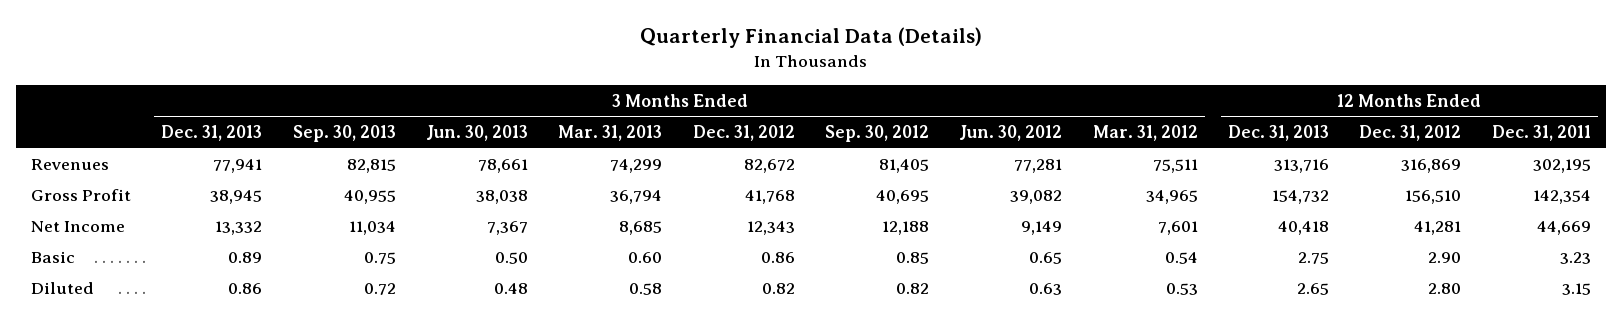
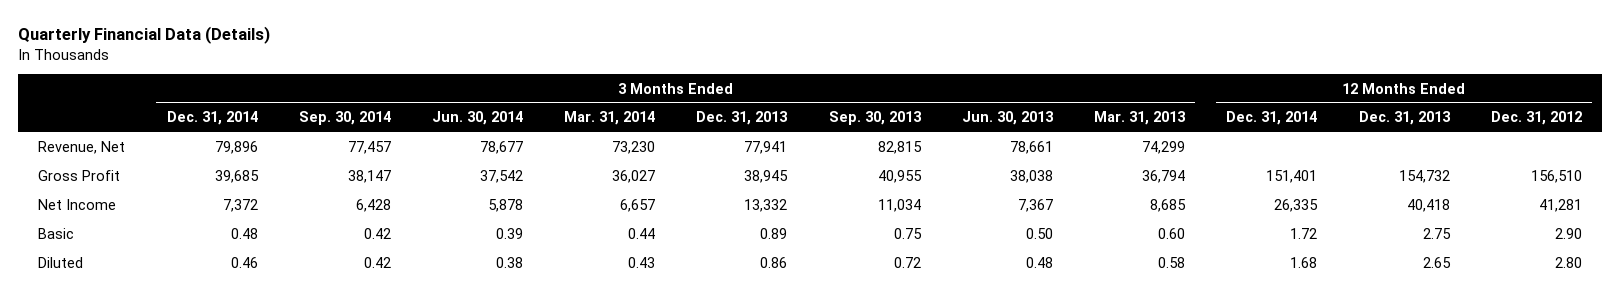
- | 3 Months Ended Dec. 31, 2013 | 3 Months Ended Sep. 30, 2013 | 3 Months Ended Jun. 30, 2013 | 3 Months Ended Mar. 31, 2013 | 3 Months Ended Dec. 31, 2012 | 3 Months Ended Sep. 30, 2012 | 3 Months Ended Jun. 30, 2012 | 3 Months Ended Mar. 31, 2012 | 12 Months Ended Dec. 31, 2013 | 12 Months Ended Dec. 31, 2012 | 12 Months Ended Dec. 31, 2011
+ | 3 Months Ended Dec. 31, 2014 | 3 Months Ended Sep. 30, 2014 | 3 Months Ended Jun. 30, 2014 | 3 Months Ended Mar. 31, 2014 | 3 Months Ended Dec. 31, 2013 | 3 Months Ended Sep. 30, 2013 | 3 Months Ended Jun. 30, 2013 | 3 Months Ended Mar. 31, 2013 | 12 Months Ended Dec. 31, 2014 | 12 Months Ended Dec. 31, 2013 | 12 Months Ended Dec. 31, 2012
- Revenues | 77,941 | 82,815 | 78,661 | 74,299 | 82,672 | 81,405 | 77,281 | 75,511 | 313,716 | 316,869 | 302,195
+ Revenue, Net | 79,896 | 77,457 | 78,677 | 73,230 | 77,941 | 82,815 | 78,661 | 74,299 | | |

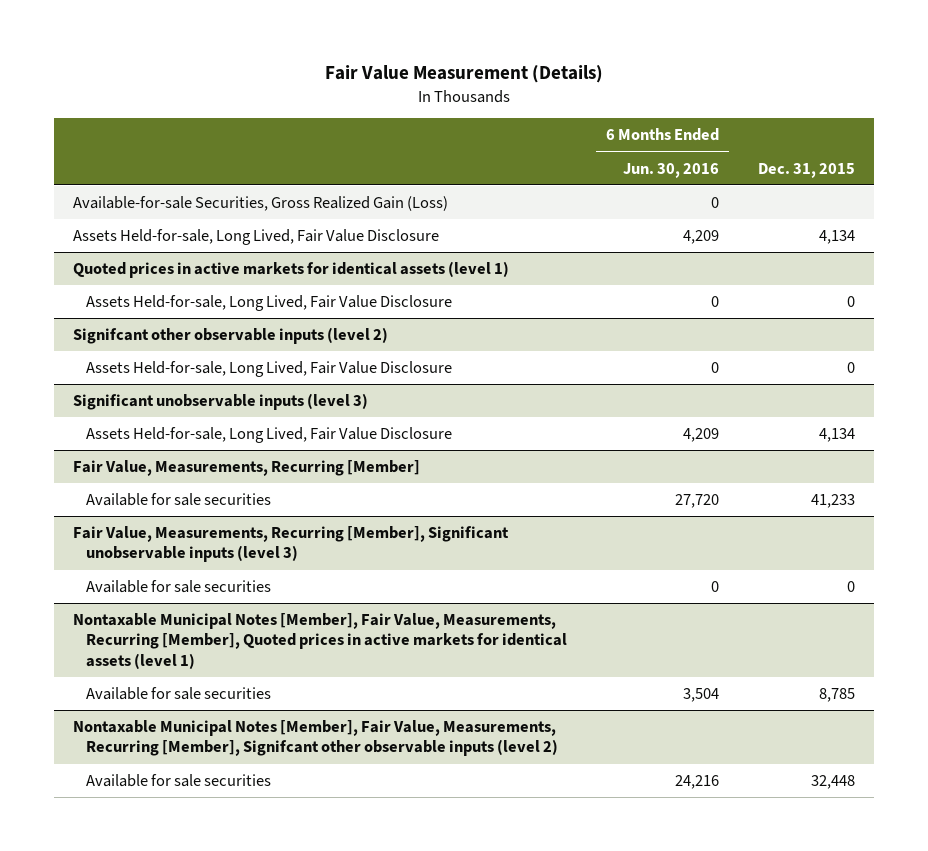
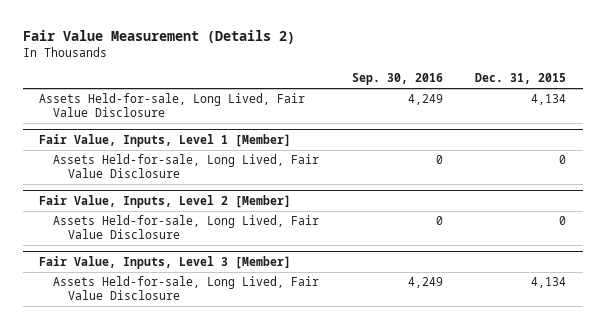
- Fair Value Measurement (Details)
+ Fair Value Measurement (Details 2)
- | 6 Months Ended Jun. 30, 2016 | Dec. 31, 2015
+ | Sep. 30, 2016 | Dec. 31, 2015
- Available-for-sale Securities, Gross Realized Gain (Loss) | 0 |
- Quoted prices in active markets for identical assets (level 1)
+ Fair Value, Inputs, Level 1 [Member]
- Signifcant other observable inputs (level 2)
+ Fair Value, Inputs, Level 2 [Member]
- Significant unobservable inputs (level 3)
+ Fair Value, Inputs, Level 3 [Member]
- Fair Value, Measurements, Recurring [Member]
- Available for sale securities | 27,720 | 41,233
- Fair Value, Measurements, Recurring [Member], Significant unobservable inputs (level 3)
- Available for sale securities | 0 | 0
- Nontaxable Municipal Notes [Member], Fair Value, Measurements, Recurring [Member], Quoted prices in active markets for identical assets (level 1)
- Available for sale securities | 3,504 | 8,785
- Nontaxable Municipal Notes [Member], Fair Value, Measurements, Recurring [Member], Signifcant other observable inputs (level 2)
- Available for sale securities | 24,216 | 32,448

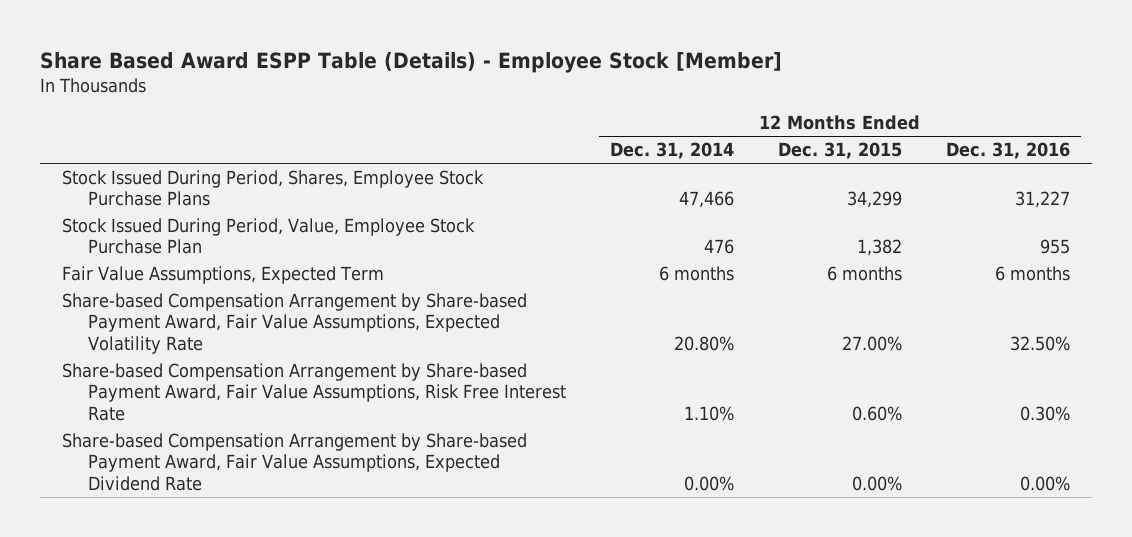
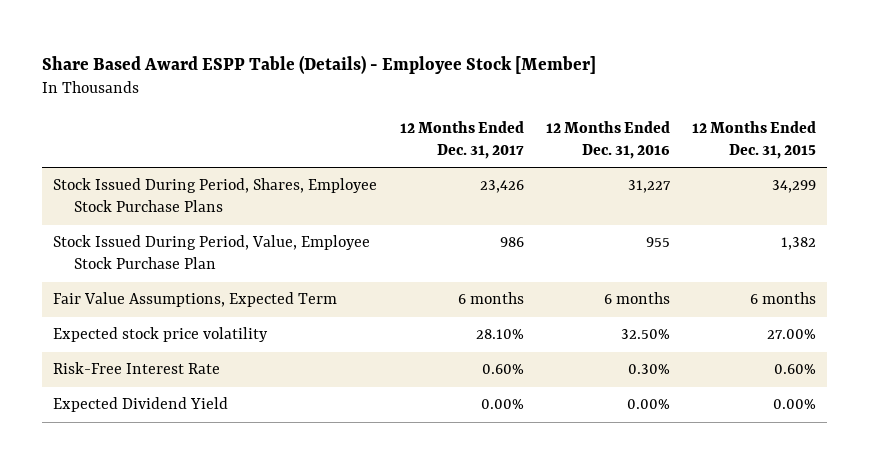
- | 12 Months Ended Dec. 31, 2014 | 12 Months Ended Dec. 31, 2015 | 12 Months Ended Dec. 31, 2016
+ | 12 Months Ended Dec. 31, 2017 | 12 Months Ended Dec. 31, 2016 | 12 Months Ended Dec. 31, 2015
- Share-based Compensation Arrangement by Share-based Payment Award, Fair Value Assumptions, Expected Volatility Rate | 20.80% | 27.00% | 32.50%
- Share-based Compensation Arrangement by Share-based Payment Award, Fair Value Assumptions, Risk Free Interest Rate | 1.10% | 0.60% | 0.30%
- Share-based Compensation Arrangement by Share-based Payment Award, Fair Value Assumptions, Expected Dividend Rate | 0.00% | 0.00% | 0.00%
+ Expected stock price volatility | 28.10% | 32.50% | 27.00%
+ Risk-Free Interest Rate | 0.60% | 0.30% | 0.60%
+ Expected Dividend Yield | 0.00% | 0.00% | 0.00%

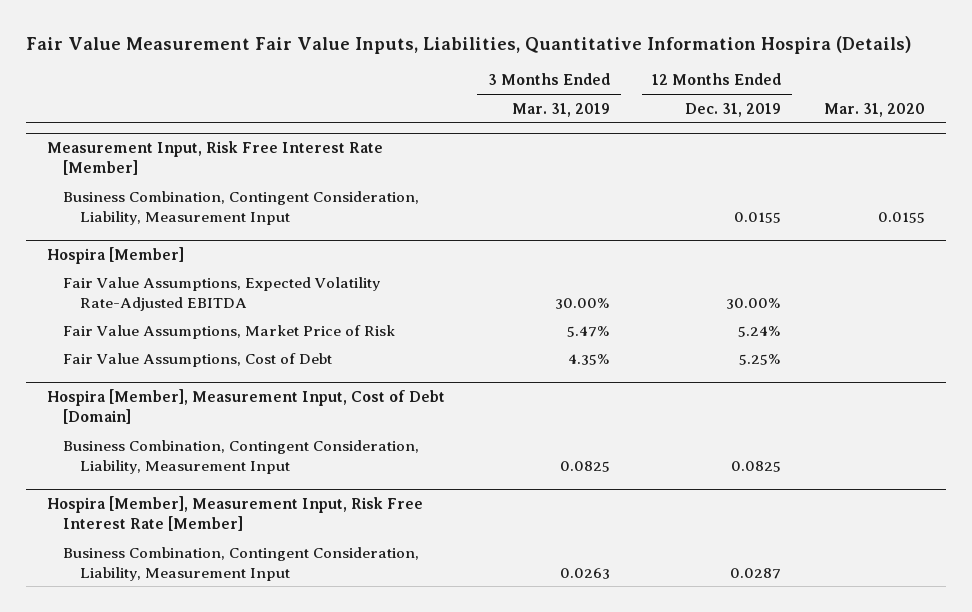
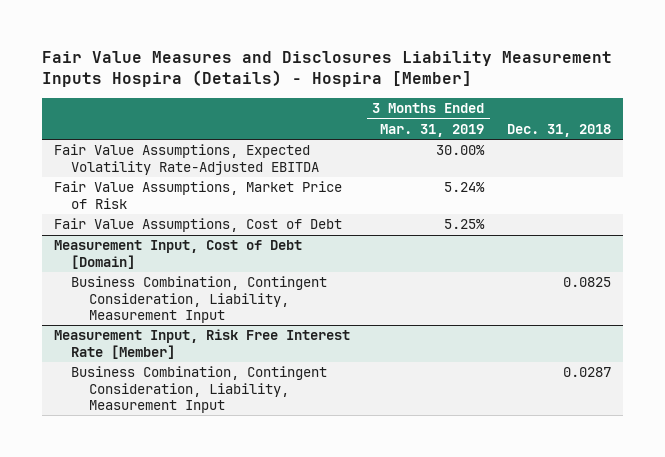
- Fair Value Measurement Fair Value Inputs, Liabilities, Quantitative Information Hospira (Details)
+ Fair Value Measures and Disclosures Liability Measurement Inputs Hospira (Details) - Hospira [Member]
- | 3 Months Ended Mar. 31, 2019 | 12 Months Ended Dec. 31, 2019 | Mar. 31, 2020
+ | 3 Months Ended Mar. 31, 2019 | Dec. 31, 2018
+ Fair Value Assumptions, Expected Volatility Rate-Adjusted EBITDA | 30.00% |
+ Fair Value Assumptions, Market Price of Risk | 5.24% |
+ Fair Value Assumptions, Cost of Debt | 5.25% |
+ Measurement Input, Cost of Debt [Domain]
+ Business Combination, Contingent Consideration, Liability, Measurement Input | | 0.0825
- Hospira [Member]
- Fair Value Assumptions, Expected Volatility Rate-Adjusted EBITDA | 30.00% | 30.00% |
- Fair Value Assumptions, Market Price of Risk | 5.47% | 5.24% |
- Fair Value Assumptions, Cost of Debt | 4.35% | 5.25% |
- Hospira [Member], Measurement Input, Cost of Debt [Domain]
- Business Combination, Contingent Consideration, Liability, Measurement Input | 0.0825 | 0.0825 |
- Hospira [Member], Measurement Input, Risk Free Interest Rate [Member]
- Business Combination, Contingent Consideration, Liability, Measurement Input | 0.0263 | 0.0287 |

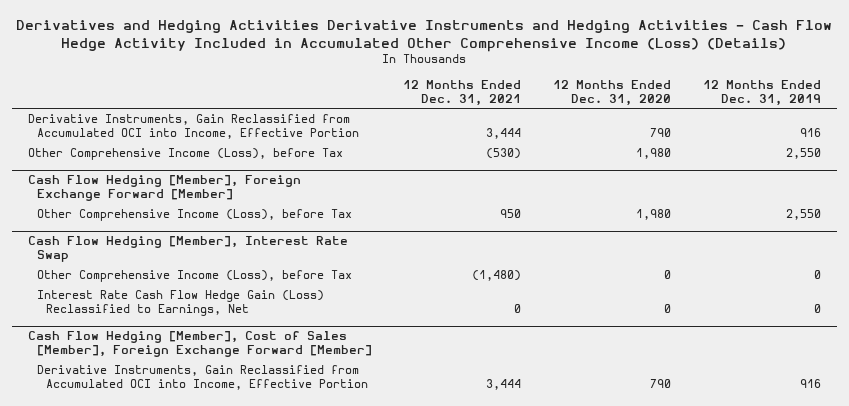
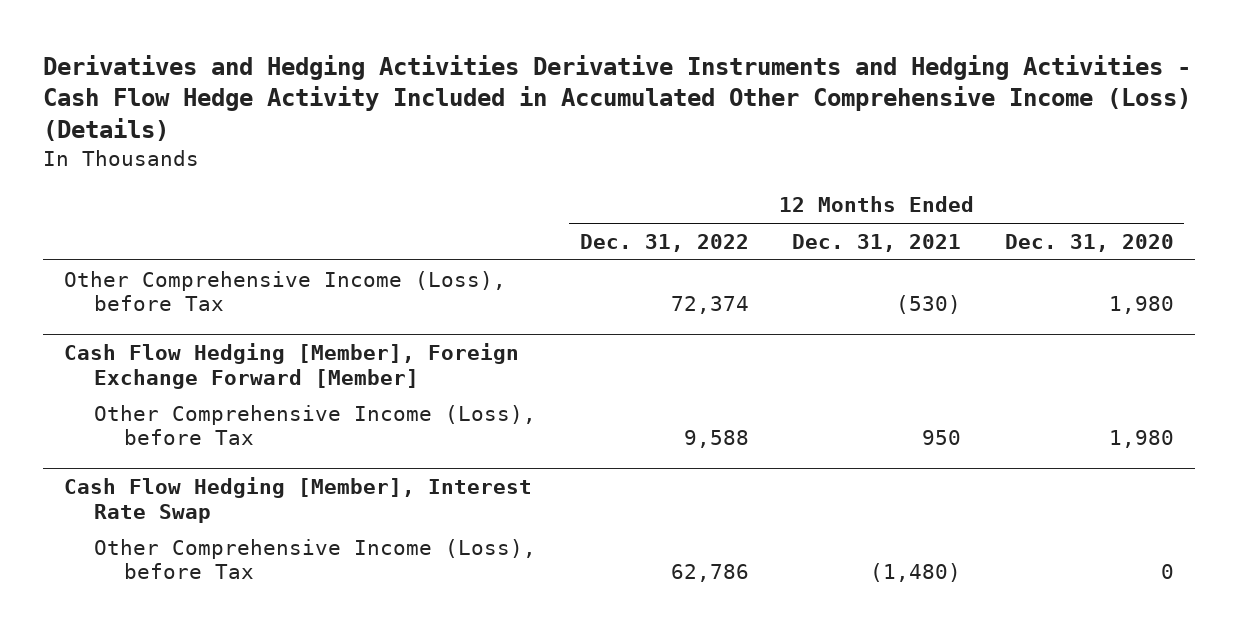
- | 12 Months Ended Dec. 31, 2021 | 12 Months Ended Dec. 31, 2020 | 12 Months Ended Dec. 31, 2019
+ | 12 Months Ended Dec. 31, 2022 | 12 Months Ended Dec. 31, 2021 | 12 Months Ended Dec. 31, 2020
- Derivative Instruments, Gain Reclassified from Accumulated OCI into Income, Effective Portion | 3,444 | 790 | 916
@ Cash Flow Hedging [Member], Interest Rate Swap
- Interest Rate Cash Flow Hedge Gain (Loss) Reclassified to Earnings, Net | 0 | 0 | 0
- Cash Flow Hedging [Member], Cost of Sales [Member], Foreign Exchange Forward [Member]
- Derivative Instruments, Gain Reclassified from Accumulated OCI into Income, Effective Portion | 3,444 | 790 | 916

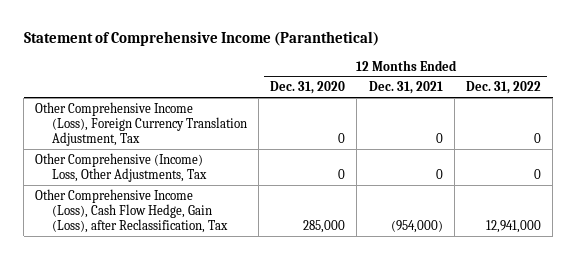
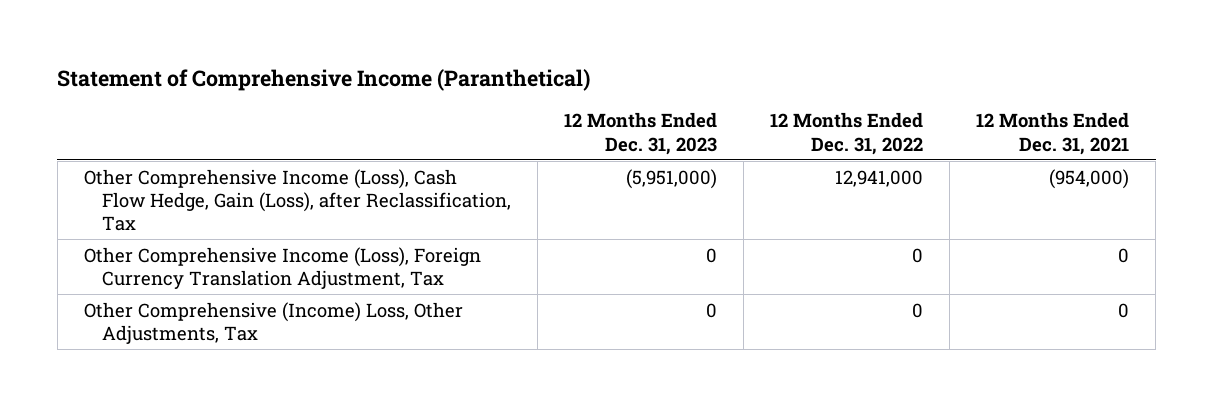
- | 12 Months Ended Dec. 31, 2020 | 12 Months Ended Dec. 31, 2021 | 12 Months Ended Dec. 31, 2022
+ | 12 Months Ended Dec. 31, 2023 | 12 Months Ended Dec. 31, 2022 | 12 Months Ended Dec. 31, 2021
moved up: Other Comprehensive Income (Loss), Cash Flow Hedge, Gain (Loss), after Reclassification, Tax | (5,951,000) | 12,941,000 | (954,000)

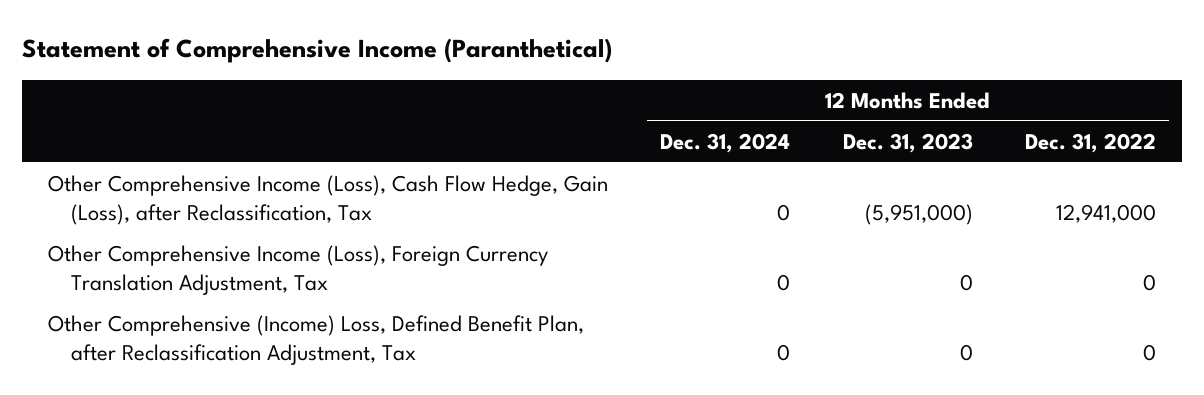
- | 12 Months Ended Dec. 31, 2023 | 12 Months Ended Dec. 31, 2022 | 12 Months Ended Dec. 31, 2021
+ | 12 Months Ended Dec. 31, 2024 | 12 Months Ended Dec. 31, 2023 | 12 Months Ended Dec. 31, 2022
- Other Comprehensive (Income) Loss, Other Adjustments, Tax | 0 | 0 | 0
+ Other Comprehensive (Income) Loss, Defined Benefit Plan, after Reclassification Adjustment, Tax | 0 | 0 | 0

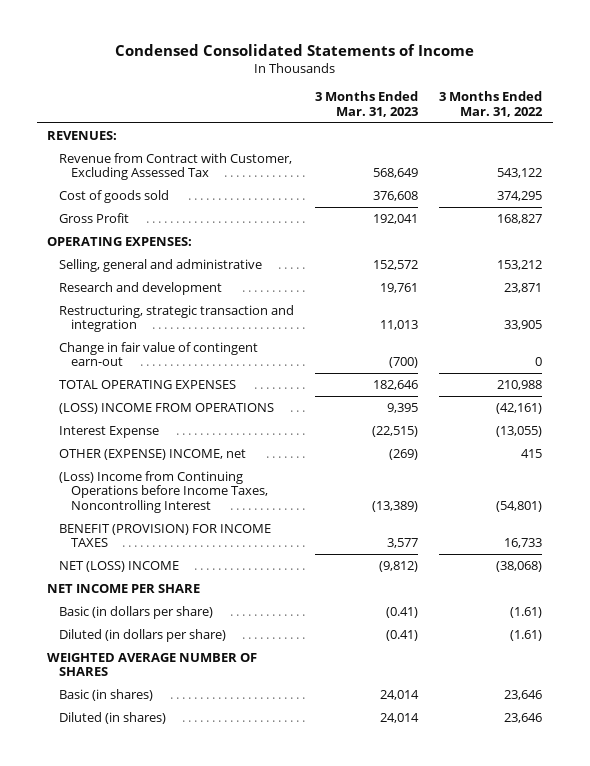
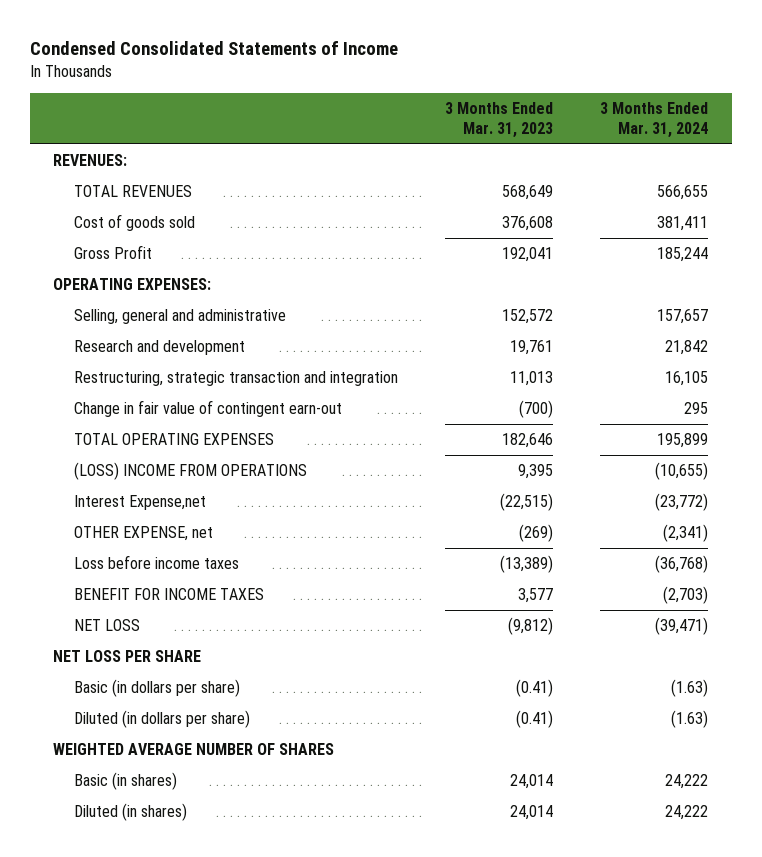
- | 3 Months Ended Mar. 31, 2023 | 3 Months Ended Mar. 31, 2022
+ | 3 Months Ended Mar. 31, 2023 | 3 Months Ended Mar. 31, 2024
- Revenue from Contract with Customer, Excluding Assessed Tax | 568,649 | 543,122
+ TOTAL REVENUES | 568,649 | 566,655
- Interest Expense | (22,515) | (13,055)
- OTHER (EXPENSE) INCOME, net | (269) | 415
- (Loss) Income from Continuing Operations before Income Taxes, Noncontrolling Interest | (13,389) | (54,801)
- BENEFIT (PROVISION) FOR INCOME TAXES | 3,577 | 16,733
- NET (LOSS) INCOME | (9,812) | (38,068)
- NET INCOME PER SHARE
+ Interest Expense,net | (22,515) | (23,772)
+ OTHER EXPENSE, net | (269) | (2,341)
+ Loss before income taxes | (13,389) | (36,768)
+ BENEFIT FOR INCOME TAXES | 3,577 | (2,703)
+ NET LOSS | (9,812) | (39,471)
+ NET LOSS PER SHARE

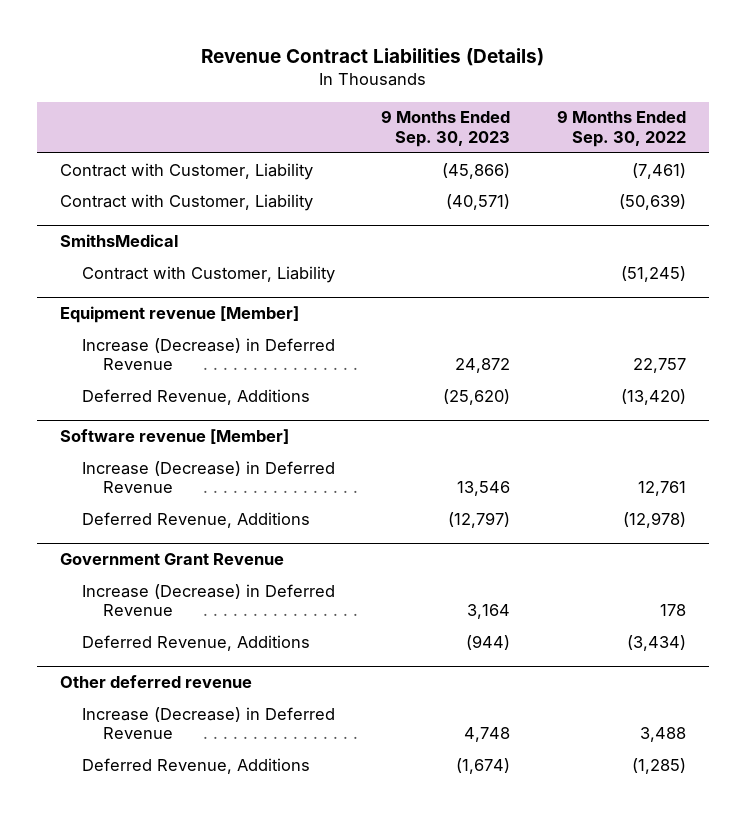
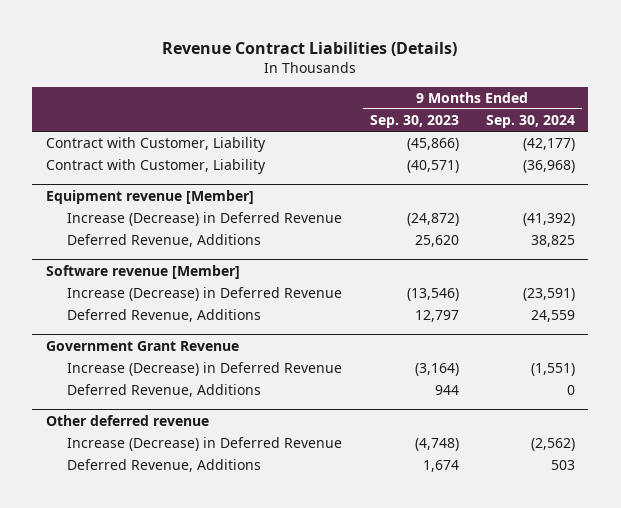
- | 9 Months Ended Sep. 30, 2023 | 9 Months Ended Sep. 30, 2022
+ | 9 Months Ended Sep. 30, 2023 | 9 Months Ended Sep. 30, 2024
- SmithsMedical
- Contract with Customer, Liability | | (51,245)
@ Equipment revenue [Member]
- Increase (Decrease) in Deferred Revenue | 24,872 | 22,757
- Deferred Revenue, Additions | (25,620) | (13,420)
+ Increase (Decrease) in Deferred Revenue | (24,872) | (41,392)
+ Deferred Revenue, Additions | 25,620 | 38,825
@ Software revenue [Member]
- Increase (Decrease) in Deferred Revenue | 13,546 | 12,761
- Deferred Revenue, Additions | (12,797) | (12,978)
+ Increase (Decrease) in Deferred Revenue | (13,546) | (23,591)
+ Deferred Revenue, Additions | 12,797 | 24,559
@ Government Grant Revenue
- Increase (Decrease) in Deferred Revenue | 3,164 | 178
- Deferred Revenue, Additions | (944) | (3,434)
+ Increase (Decrease) in Deferred Revenue | (3,164) | (1,551)
+ Deferred Revenue, Additions | 944 | 0
@ Other deferred revenue
- Increase (Decrease) in Deferred Revenue | 4,748 | 3,488
- Deferred Revenue, Additions | (1,674) | (1,285)
+ Increase (Decrease) in Deferred Revenue | (4,748) | (2,562)
+ Deferred Revenue, Additions | 1,674 | 503

